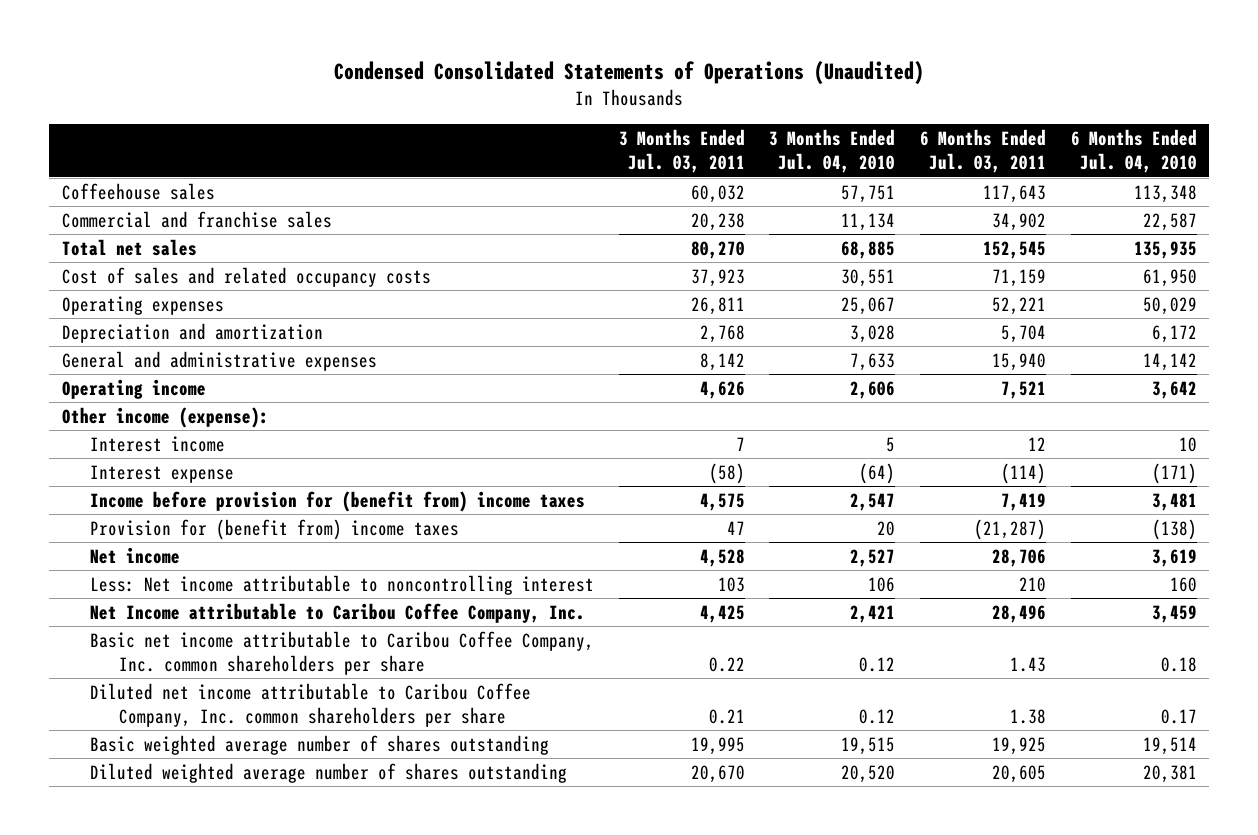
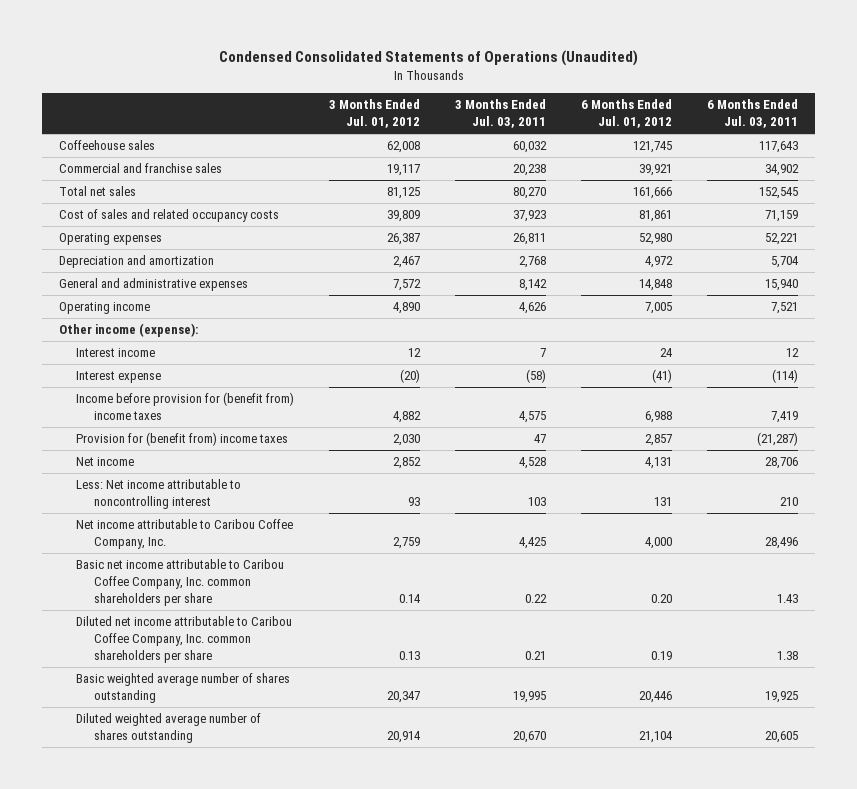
- | 3 Months Ended Jul. 03, 2011 | 3 Months Ended Jul. 04, 2010 | 6 Months Ended Jul. 03, 2011 | 6 Months Ended Jul. 04, 2010
+ | 3 Months Ended Jul. 01, 2012 | 3 Months Ended Jul. 03, 2011 | 6 Months Ended Jul. 01, 2012 | 6 Months Ended Jul. 03, 2011
- Net Income attributable to Caribou Coffee Company, Inc. | 4,425 | 2,421 | 28,496 | 3,459
+ Net income attributable to Caribou Coffee Company, Inc. | 2,759 | 4,425 | 4,000 | 28,496

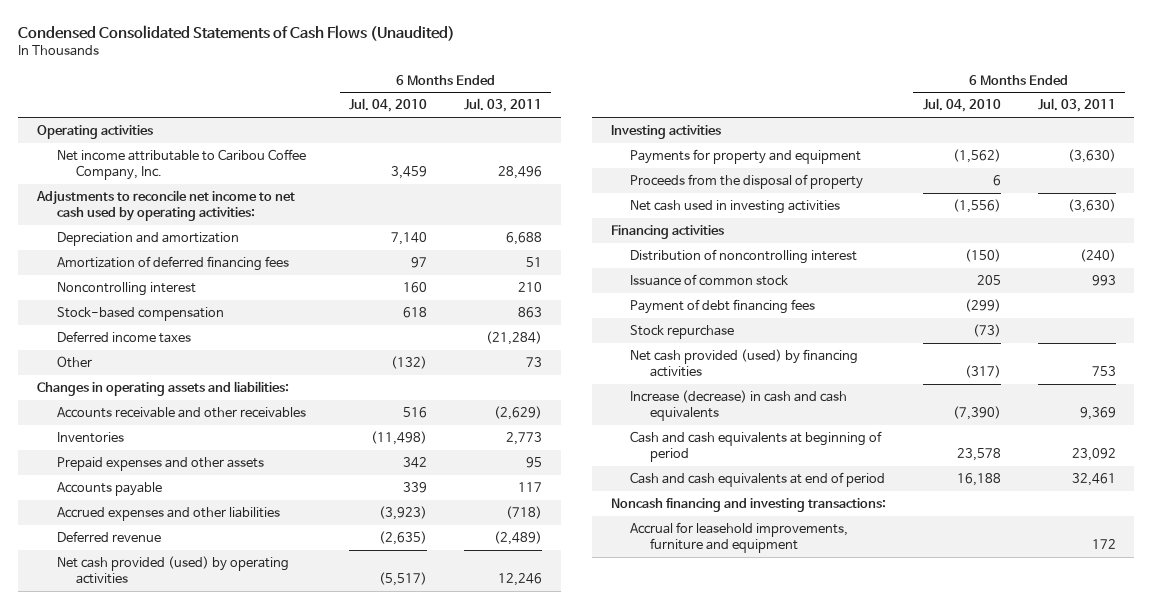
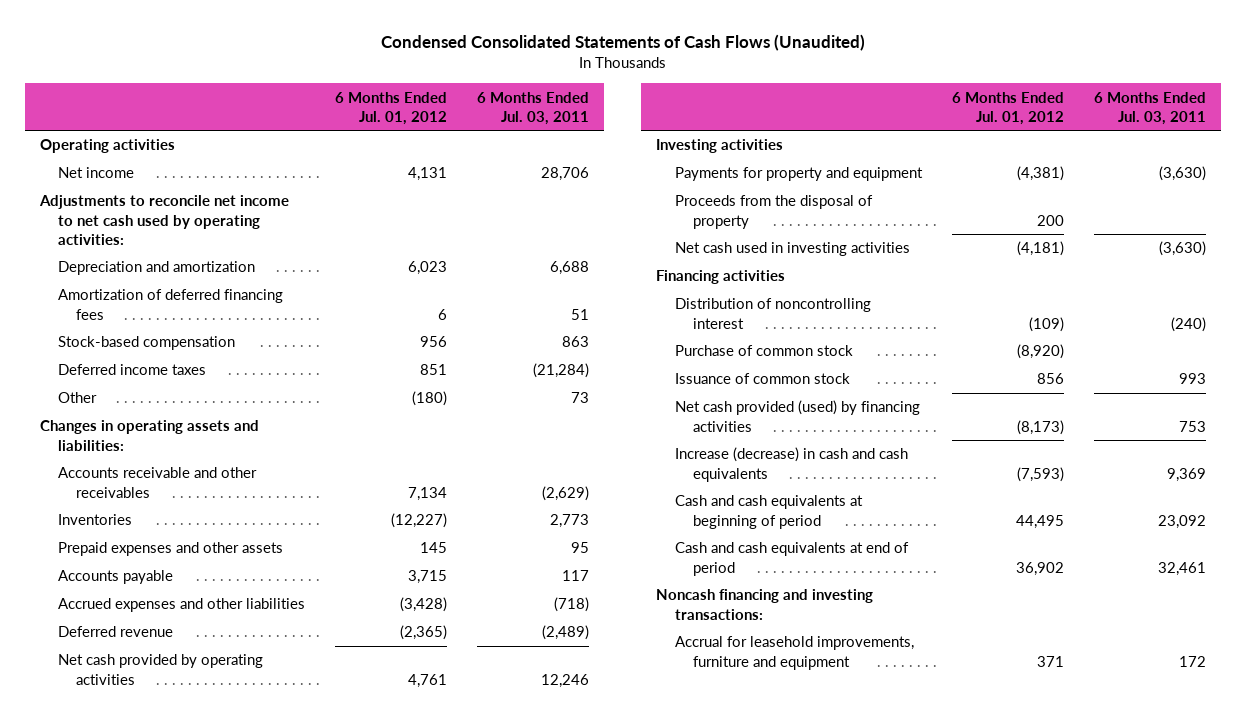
- | 6 Months Ended Jul. 04, 2010 | 6 Months Ended Jul. 03, 2011
+ | 6 Months Ended Jul. 01, 2012 | 6 Months Ended Jul. 03, 2011
- Net income attributable to Caribou Coffee Company, Inc. | 3,459 | 28,496
+ Net income | 4,131 | 28,706
- Noncontrolling interest | 160 | 210
- Net cash provided (used) by operating activities | (5,517) | 12,246
+ Net cash provided by operating activities | 4,761 | 12,246
+ Purchase of common stock | (8,920) |
- Payment of debt financing fees | (299) |
- Stock repurchase | (73) |

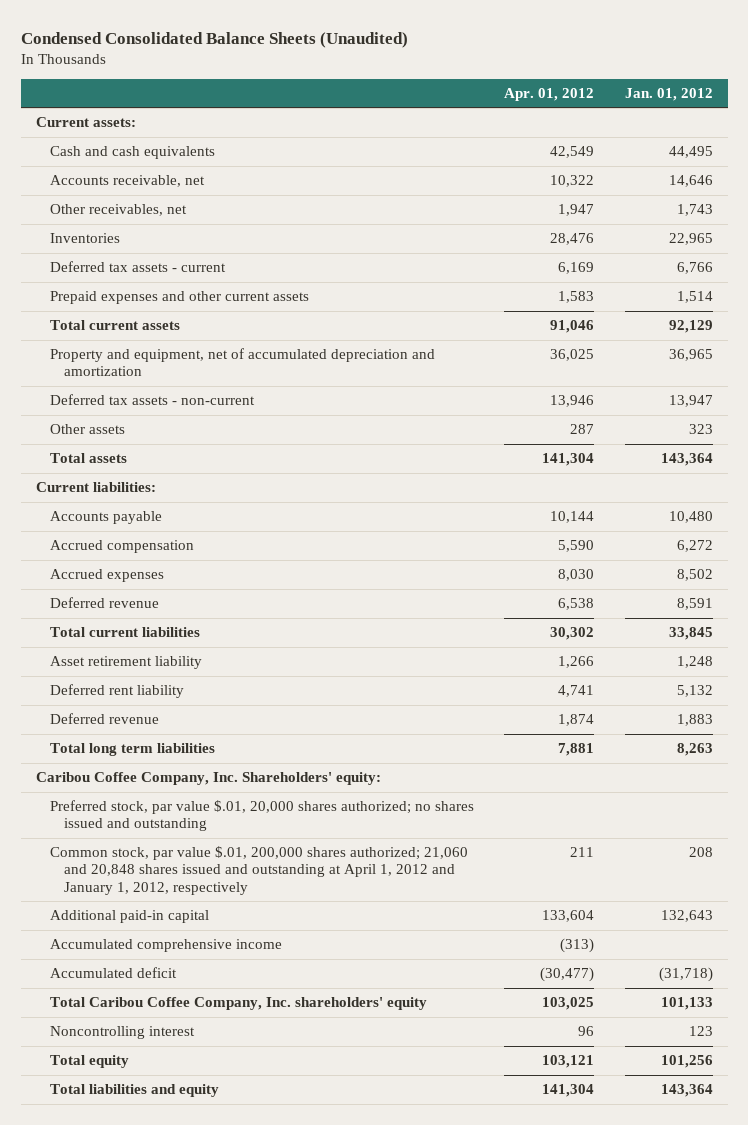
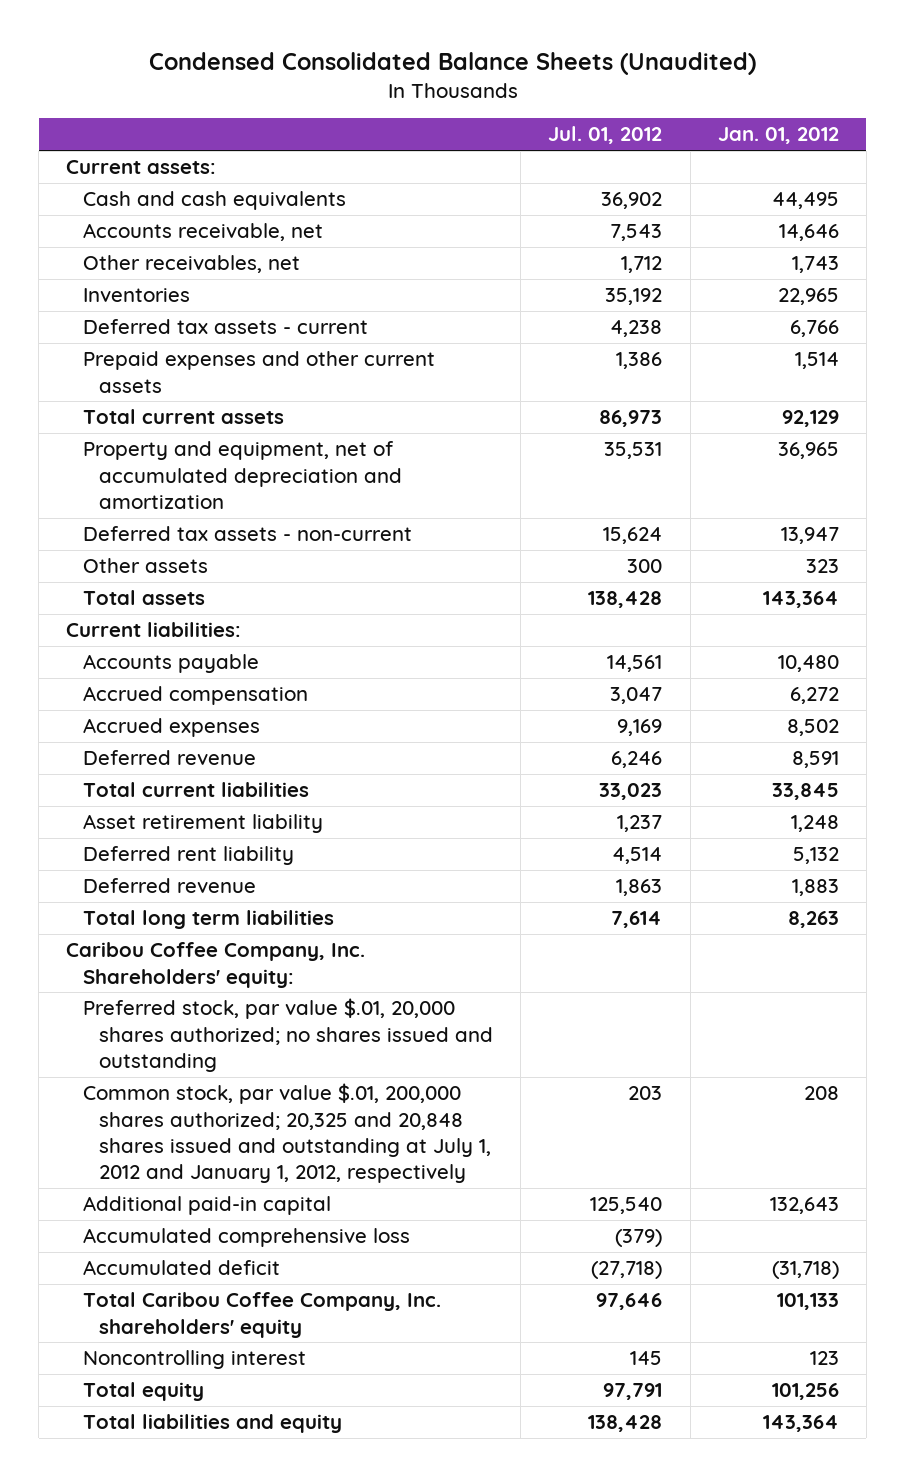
- | Apr. 01, 2012 | Jan. 01, 2012
+ | Jul. 01, 2012 | Jan. 01, 2012
- Common stock, par value $.01, 200,000 shares authorized; 21,060 and 20,848 shares issued and outstanding at April 1, 2012 and January 1, 2012, respectively | 211 | 208
+ Common stock, par value $.01, 200,000 shares authorized; 20,325 and 20,848 shares issued and outstanding at July 1, 2012 and January 1, 2012, respectively | 203 | 208
- Accumulated comprehensive income | (313) |
+ Accumulated comprehensive loss | (379) |

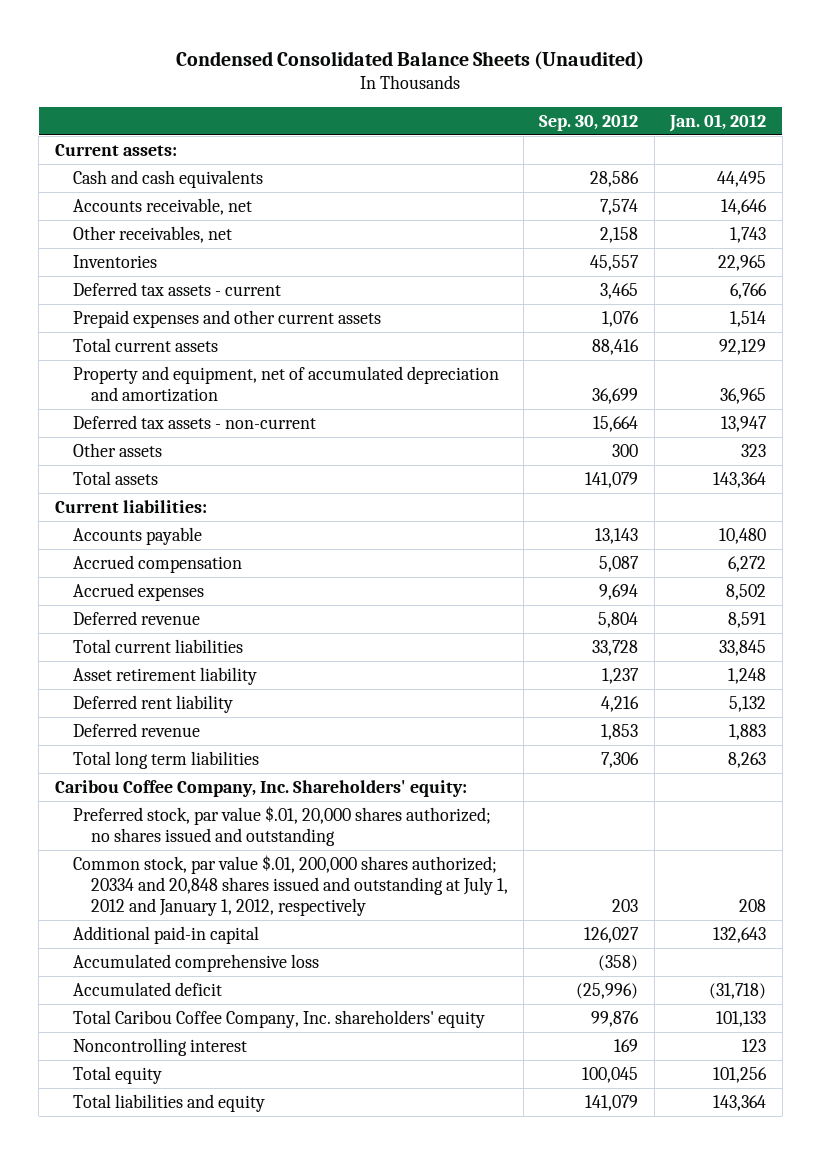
- | Jul. 01, 2012 | Jan. 01, 2012
+ | Sep. 30, 2012 | Jan. 01, 2012
- Common stock, par value $.01, 200,000 shares authorized; 20,325 and 20,848 shares issued and outstanding at July 1, 2012 and January 1, 2012, respectively | 203 | 208
+ Common stock, par value $.01, 200,000 shares authorized; 20334 and 20,848 shares issued and outstanding at July 1, 2012 and January 1, 2012, respectively | 203 | 208

